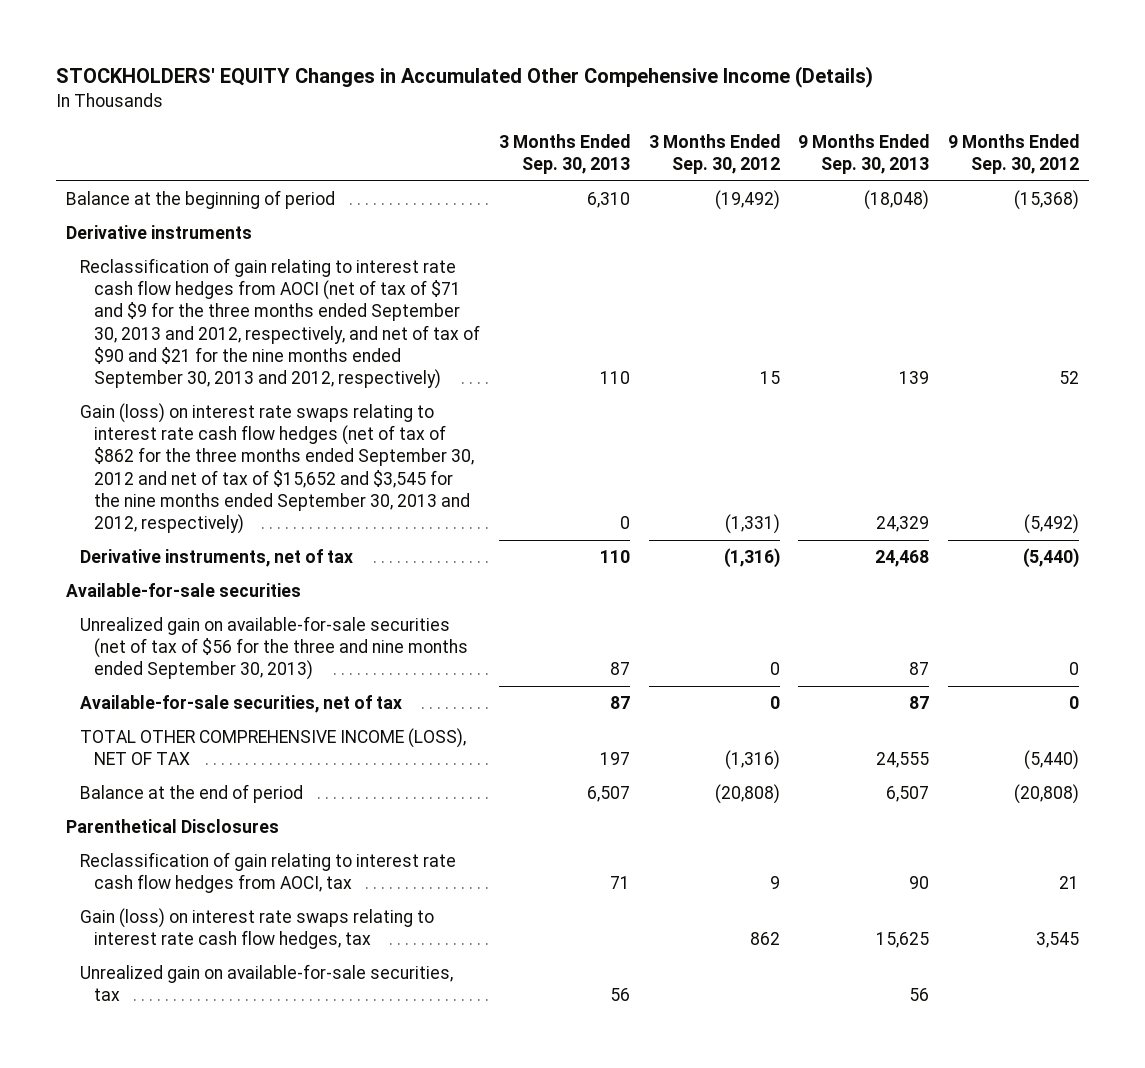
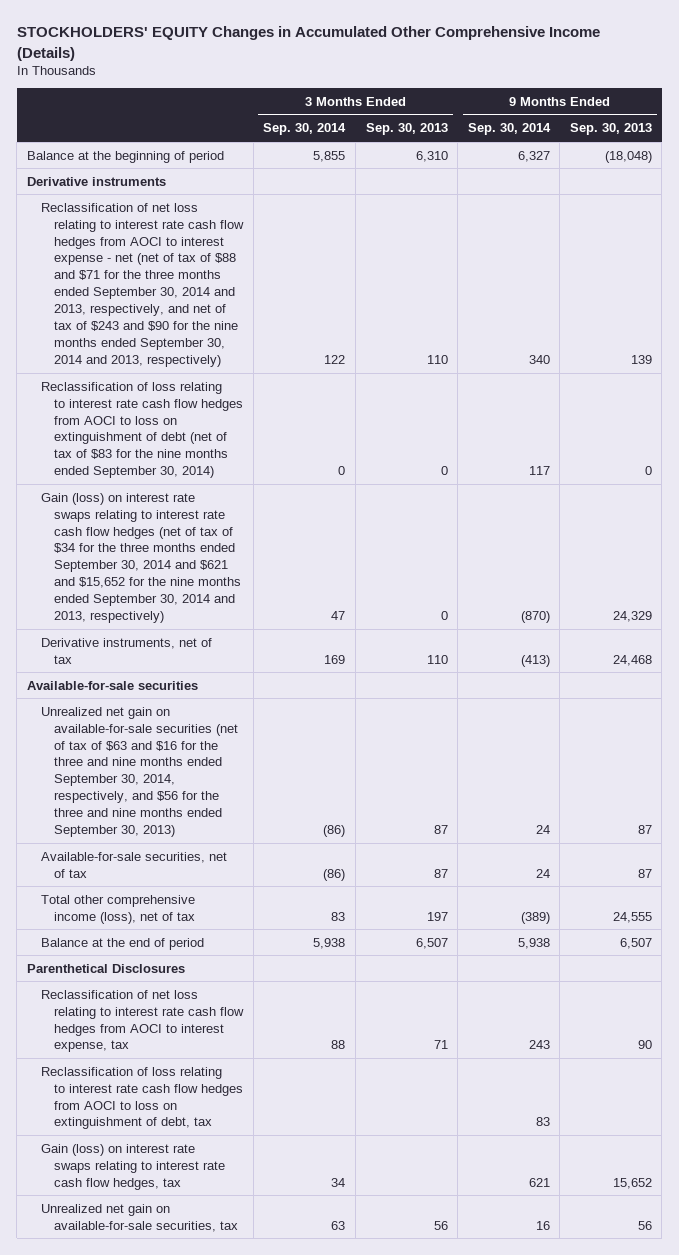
- STOCKHOLDERS' EQUITY Changes in Accumulated Other Compehensive Income (Details)
+ STOCKHOLDERS' EQUITY Changes in Accumulated Other Comprehensive Income (Details)
- | 3 Months Ended Sep. 30, 2013 | 3 Months Ended Sep. 30, 2012 | 9 Months Ended Sep. 30, 2013 | 9 Months Ended Sep. 30, 2012
+ | 3 Months Ended Sep. 30, 2014 | 3 Months Ended Sep. 30, 2013 | 9 Months Ended Sep. 30, 2014 | 9 Months Ended Sep. 30, 2013
- Reclassification of gain relating to interest rate cash flow hedges from AOCI (net of tax of $71 and $9 for the three months ended September 30, 2013 and 2012, respectively, and net of tax of $90 and $21 for the nine months ended September 30, 2013 and 2012, respectively) | 110 | 15 | 139 | 52
- Gain (loss) on interest rate swaps relating to interest rate cash flow hedges (net of tax of $862 for the three months ended September 30, 2012 and net of tax of $15,652 and $3,545 for the nine months ended September 30, 2013 and 2012, respectively) | 0 | (1,331) | 24,329 | (5,492)
+ Reclassification of net loss relating to interest rate cash flow hedges from AOCI to interest expense - net (net of tax of $88 and $71 for the three months ended September 30, 2014 and 2013, respectively, and net of tax of $243 and $90 for the nine months ended September 30, 2014 and 2013, respectively) | 122 | 110 | 340 | 139
+ Reclassification of loss relating to interest rate cash flow hedges from AOCI to loss on extinguishment of debt (net of tax of $83 for the nine months ended September 30, 2014) | 0 | 0 | 117 | 0
+ Gain (loss) on interest rate swaps relating to interest rate cash flow hedges (net of tax of $34 for the three months ended September 30, 2014 and $621 and $15,652 for the nine months ended September 30, 2014 and 2013, respectively) | 47 | 0 | (870) | 24,329
- Unrealized gain on available-for-sale securities (net of tax of $56 for the three and nine months ended September 30, 2013) | 87 | 0 | 87 | 0
+ Unrealized net gain on available-for-sale securities (net of tax of $63 and $16 for the three and nine months ended September 30, 2014, respectively, and $56 for the three and nine months ended September 30, 2013) | (86) | 87 | 24 | 87
- TOTAL OTHER COMPREHENSIVE INCOME (LOSS), NET OF TAX | 197 | (1,316) | 24,555 | (5,440)
+ Total other comprehensive income (loss), net of tax | 83 | 197 | (389) | 24,555
- Reclassification of gain relating to interest rate cash flow hedges from AOCI, tax | 71 | 9 | 90 | 21
- Gain (loss) on interest rate swaps relating to interest rate cash flow hedges, tax | | 862 | 15,625 | 3,545
- Unrealized gain on available-for-sale securities, tax | 56 | | 56 |
+ Reclassification of net loss relating to interest rate cash flow hedges from AOCI to interest expense, tax | 88 | 71 | 243 | 90
+ Reclassification of loss relating to interest rate cash flow hedges from AOCI to loss on extinguishment of debt, tax | | | 83 |
+ Gain (loss) on interest rate swaps relating to interest rate cash flow hedges, tax | 34 | | 621 | 15,652
+ Unrealized net gain on available-for-sale securities, tax | 63 | 56 | 16 | 56

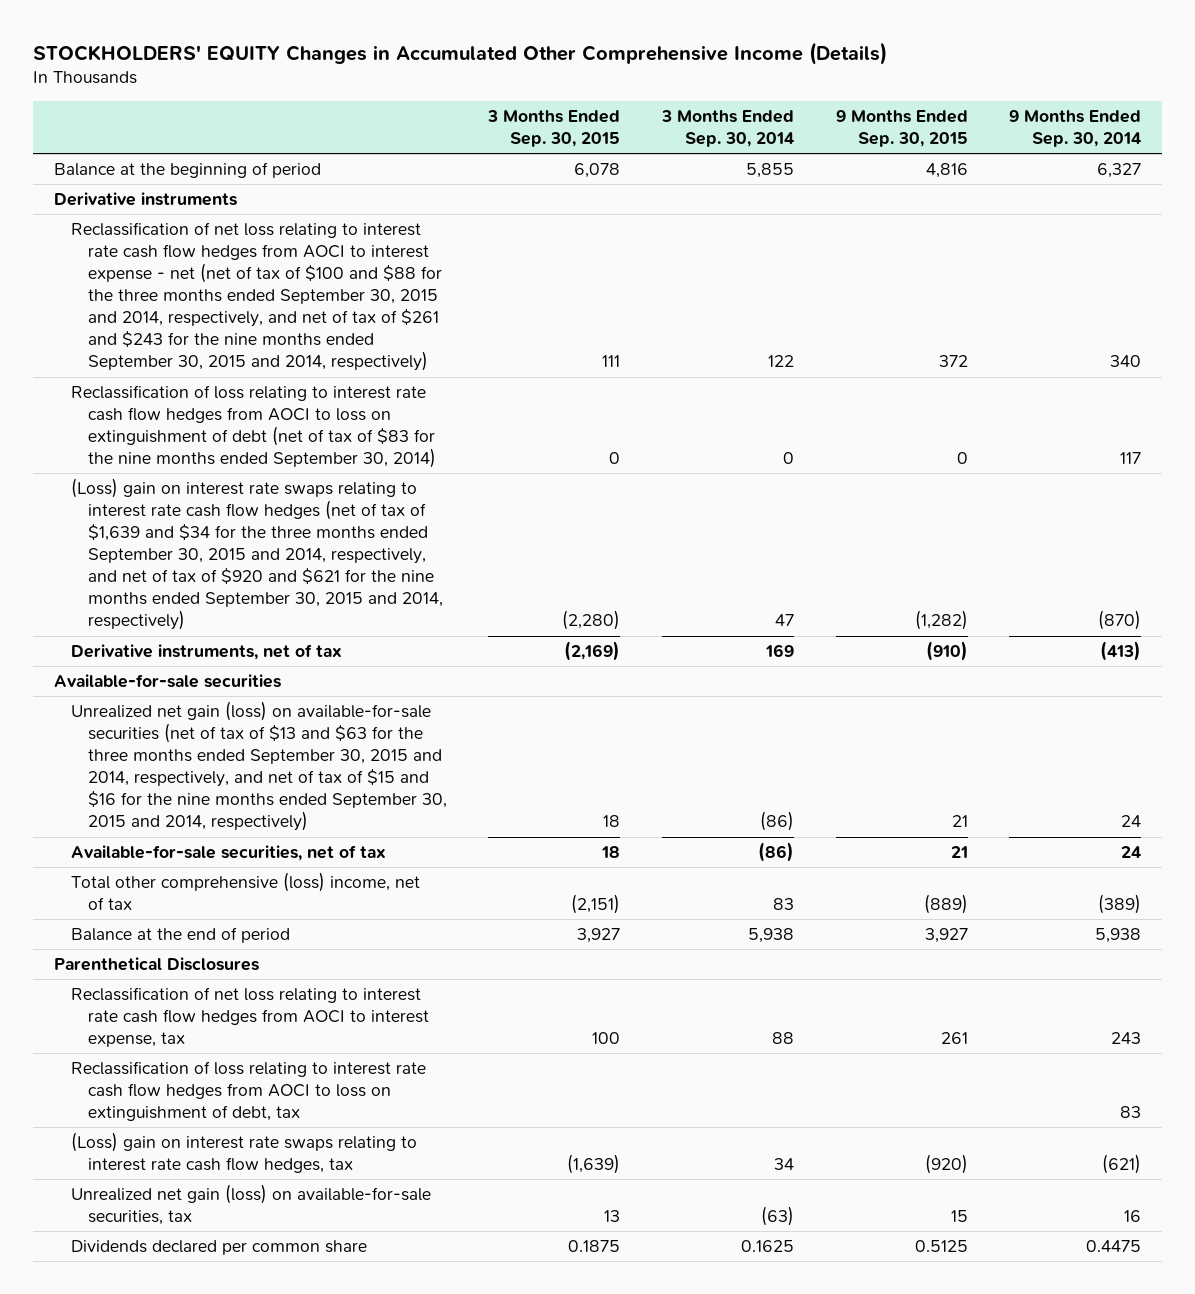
- | 3 Months Ended Sep. 30, 2014 | 3 Months Ended Sep. 30, 2013 | 9 Months Ended Sep. 30, 2014 | 9 Months Ended Sep. 30, 2013
+ | 3 Months Ended Sep. 30, 2015 | 3 Months Ended Sep. 30, 2014 | 9 Months Ended Sep. 30, 2015 | 9 Months Ended Sep. 30, 2014
- Reclassification of net loss relating to interest rate cash flow hedges from AOCI to interest expense - net (net of tax of $88 and $71 for the three months ended September 30, 2014 and 2013, respectively, and net of tax of $243 and $90 for the nine months ended September 30, 2014 and 2013, respectively) | 122 | 110 | 340 | 139
+ Reclassification of net loss relating to interest rate cash flow hedges from AOCI to interest expense - net (net of tax of $100 and $88 for the three months ended September 30, 2015 and 2014, respectively, and net of tax of $261 and $243 for the nine months ended September 30, 2015 and 2014, respectively) | 111 | 122 | 372 | 340
- Gain (loss) on interest rate swaps relating to interest rate cash flow hedges (net of tax of $34 for the three months ended September 30, 2014 and $621 and $15,652 for the nine months ended September 30, 2014 and 2013, respectively) | 47 | 0 | (870) | 24,329
+ (Loss) gain on interest rate swaps relating to interest rate cash flow hedges (net of tax of $1,639 and $34 for the three months ended September 30, 2015 and 2014, respectively, and net of tax of $920 and $621 for the nine months ended September 30, 2015 and 2014, respectively) | (2,280) | 47 | (1,282) | (870)
- Unrealized net gain on available-for-sale securities (net of tax of $63 and $16 for the three and nine months ended September 30, 2014, respectively, and $56 for the three and nine months ended September 30, 2013) | (86) | 87 | 24 | 87
+ Unrealized net gain (loss) on available-for-sale securities (net of tax of $13 and $63 for the three months ended September 30, 2015 and 2014, respectively, and net of tax of $15 and $16 for the nine months ended September 30, 2015 and 2014, respectively) | 18 | (86) | 21 | 24
- Total other comprehensive income (loss), net of tax | 83 | 197 | (389) | 24,555
+ Total other comprehensive (loss) income, net of tax | (2,151) | 83 | (889) | (389)
- Gain (loss) on interest rate swaps relating to interest rate cash flow hedges, tax | 34 | | 621 | 15,652
- Unrealized net gain on available-for-sale securities, tax | 63 | 56 | 16 | 56
+ (Loss) gain on interest rate swaps relating to interest rate cash flow hedges, tax | (1,639) | 34 | (920) | (621)
+ Unrealized net gain (loss) on available-for-sale securities, tax | 13 | (63) | 15 | 16
+ Dividends declared per common share | 0.1875 | 0.1625 | 0.5125 | 0.4475

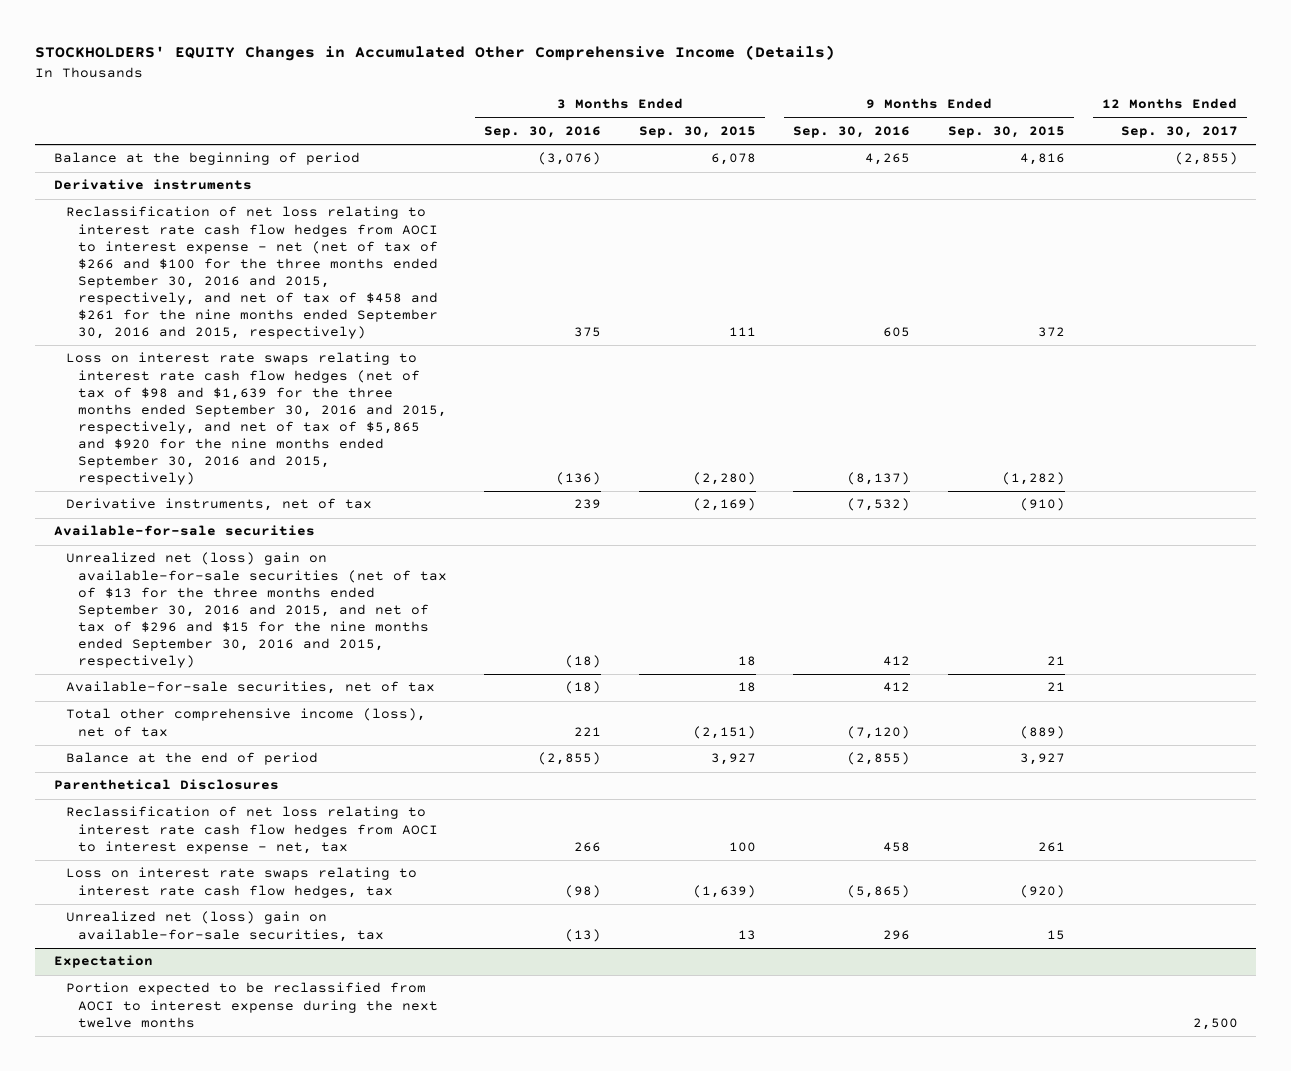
- | 3 Months Ended Sep. 30, 2015 | 3 Months Ended Sep. 30, 2014 | 9 Months Ended Sep. 30, 2015 | 9 Months Ended Sep. 30, 2014
+ | 3 Months Ended Sep. 30, 2016 | 3 Months Ended Sep. 30, 2015 | 9 Months Ended Sep. 30, 2016 | 9 Months Ended Sep. 30, 2015 | 12 Months Ended Sep. 30, 2017
- Reclassification of net loss relating to interest rate cash flow hedges from AOCI to interest expense - net (net of tax of $100 and $88 for the three months ended September 30, 2015 and 2014, respectively, and net of tax of $261 and $243 for the nine months ended September 30, 2015 and 2014, respectively) | 111 | 122 | 372 | 340
- Reclassification of loss relating to interest rate cash flow hedges from AOCI to loss on extinguishment of debt (net of tax of $83 for the nine months ended September 30, 2014) | 0 | 0 | 0 | 117
- (Loss) gain on interest rate swaps relating to interest rate cash flow hedges (net of tax of $1,639 and $34 for the three months ended September 30, 2015 and 2014, respectively, and net of tax of $920 and $621 for the nine months ended September 30, 2015 and 2014, respectively) | (2,280) | 47 | (1,282) | (870)
+ Reclassification of net loss relating to interest rate cash flow hedges from AOCI to interest expense - net (net of tax of $266 and $100 for the three months ended September 30, 2016 and 2015, respectively, and net of tax of $458 and $261 for the nine months ended September 30, 2016 and 2015, respectively) | 375 | 111 | 605 | 372 |
+ Loss on interest rate swaps relating to interest rate cash flow hedges (net of tax of $98 and $1,639 for the three months ended September 30, 2016 and 2015, respectively, and net of tax of $5,865 and $920 for the nine months ended September 30, 2016 and 2015, respectively) | (136) | (2,280) | (8,137) | (1,282) |
- Unrealized net gain (loss) on available-for-sale securities (net of tax of $13 and $63 for the three months ended September 30, 2015 and 2014, respectively, and net of tax of $15 and $16 for the nine months ended September 30, 2015 and 2014, respectively) | 18 | (86) | 21 | 24
+ Unrealized net (loss) gain on available-for-sale securities (net of tax of $13 for the three months ended September 30, 2016 and 2015, and net of tax of $296 and $15 for the nine months ended September 30, 2016 and 2015, respectively) | (18) | 18 | 412 | 21 |
- Total other comprehensive (loss) income, net of tax | (2,151) | 83 | (889) | (389)
+ Total other comprehensive income (loss), net of tax | 221 | (2,151) | (7,120) | (889) |
- Reclassification of net loss relating to interest rate cash flow hedges from AOCI to interest expense, tax | 100 | 88 | 261 | 243
- Reclassification of loss relating to interest rate cash flow hedges from AOCI to loss on extinguishment of debt, tax | | | | 83
- (Loss) gain on interest rate swaps relating to interest rate cash flow hedges, tax | (1,639) | 34 | (920) | (621)
- Unrealized net gain (loss) on available-for-sale securities, tax | 13 | (63) | 15 | 16
- Dividends declared per common share | 0.1875 | 0.1625 | 0.5125 | 0.4475
+ Reclassification of net loss relating to interest rate cash flow hedges from AOCI to interest expense - net, tax | 266 | 100 | 458 | 261 |
+ Loss on interest rate swaps relating to interest rate cash flow hedges, tax | (98) | (1,639) | (5,865) | (920) |
+ Unrealized net (loss) gain on available-for-sale securities, tax | (13) | 13 | 296 | 15 |
+ Expectation
+ Portion expected to be reclassified from AOCI to interest expense during the next twelve months | | | | | 2,500

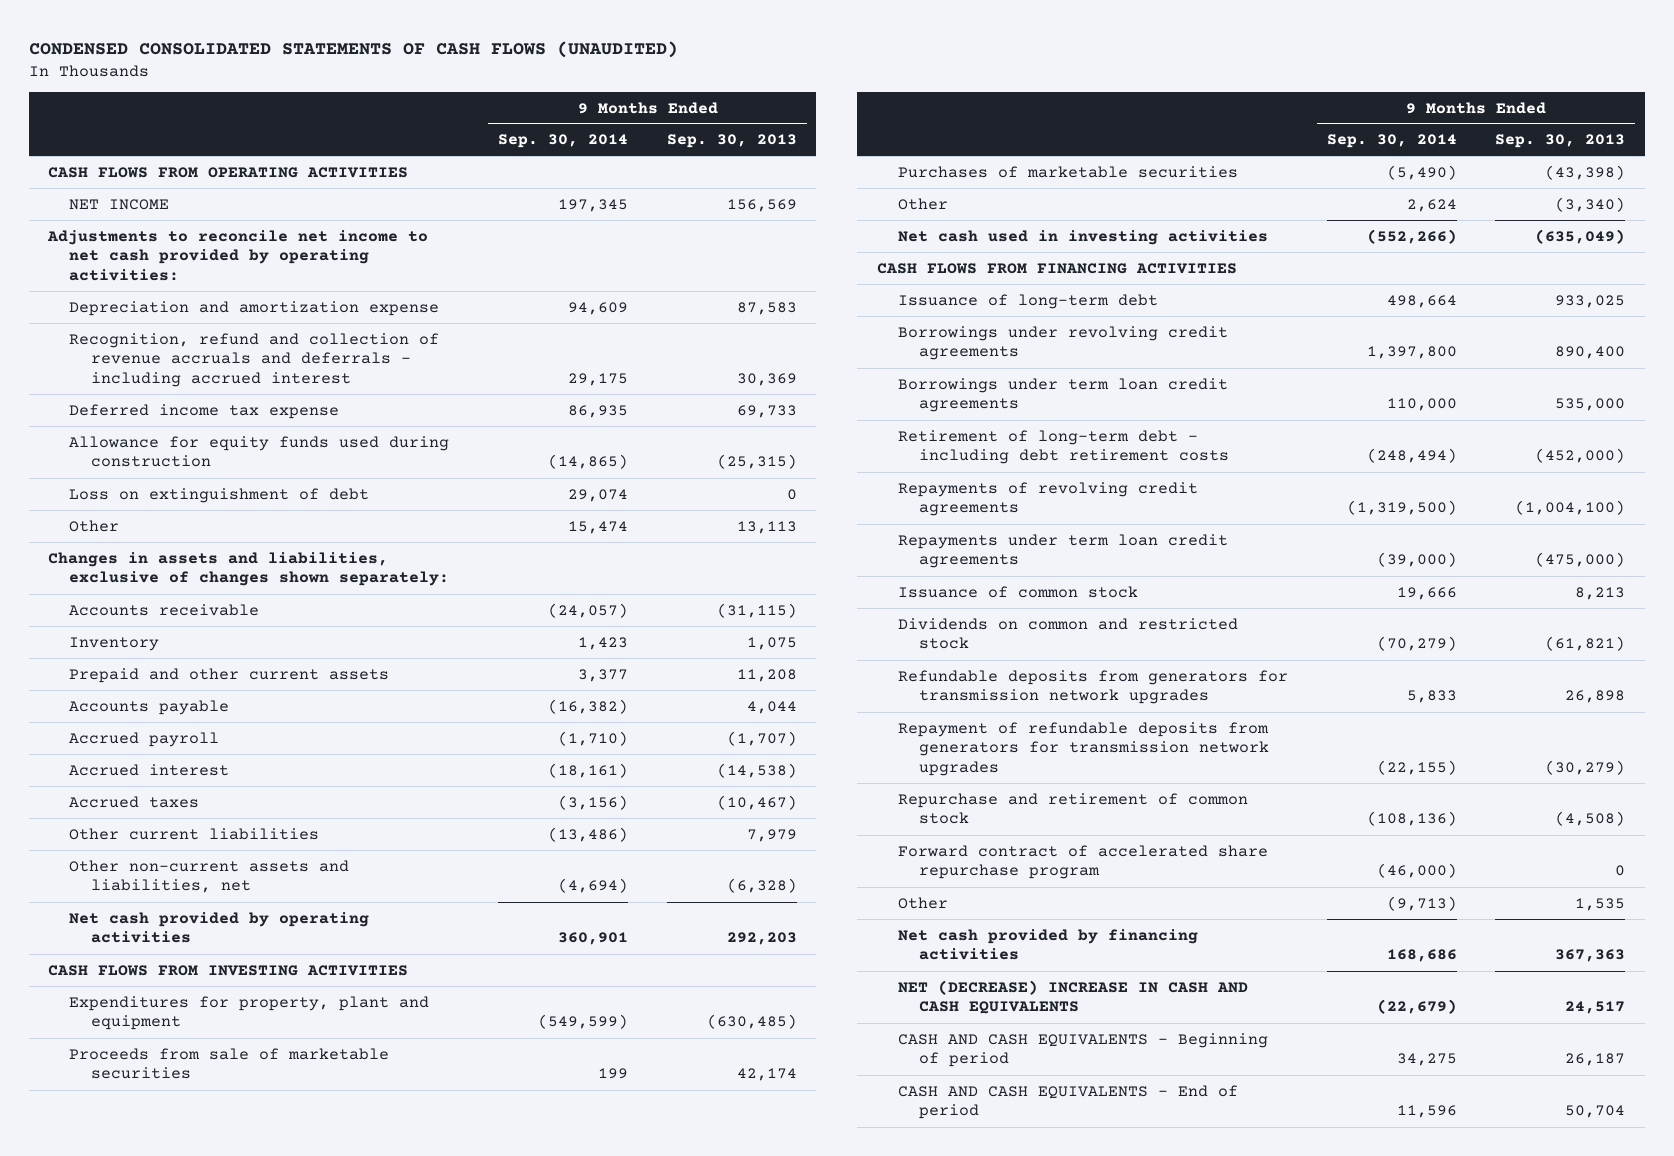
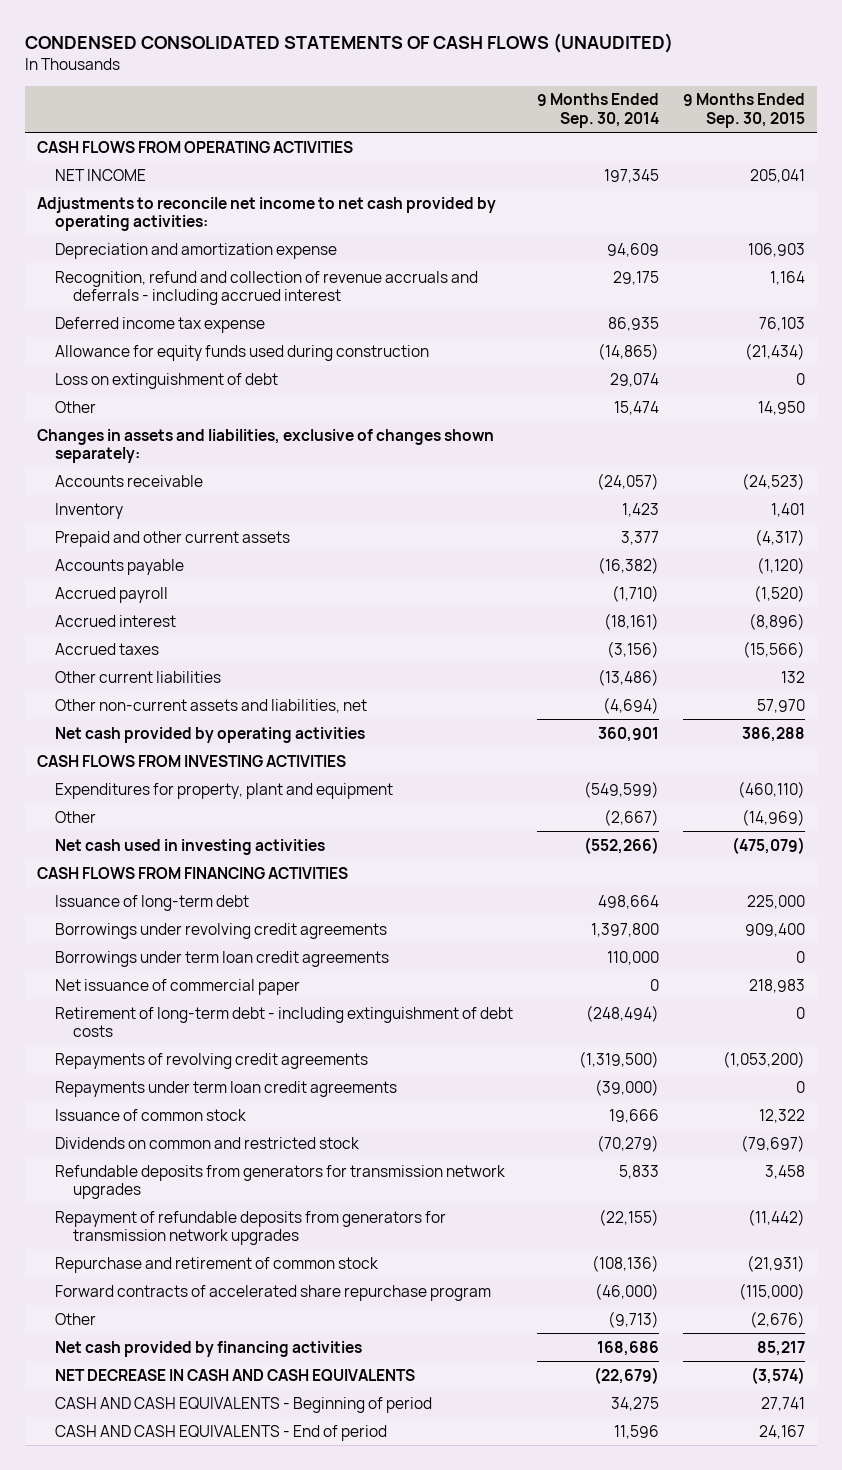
- | 9 Months Ended Sep. 30, 2014 | 9 Months Ended Sep. 30, 2013
+ | 9 Months Ended Sep. 30, 2014 | 9 Months Ended Sep. 30, 2015
- Proceeds from sale of marketable securities | 199 | 42,174
- Purchases of marketable securities | (5,490) | (43,398)
- Other | 2,624 | (3,340)
+ Other | (2,667) | (14,969)
- Retirement of long-term debt - including debt retirement costs | (248,494) | (452,000)
+ Net issuance of commercial paper | 0 | 218,983
+ Retirement of long-term debt - including extinguishment of debt costs | (248,494) | 0
- Forward contract of accelerated share repurchase program | (46,000) | 0
+ Forward contracts of accelerated share repurchase program | (46,000) | (115,000)
- NET (DECREASE) INCREASE IN CASH AND CASH EQUIVALENTS | (22,679) | 24,517
+ NET DECREASE IN CASH AND CASH EQUIVALENTS | (22,679) | (3,574)

